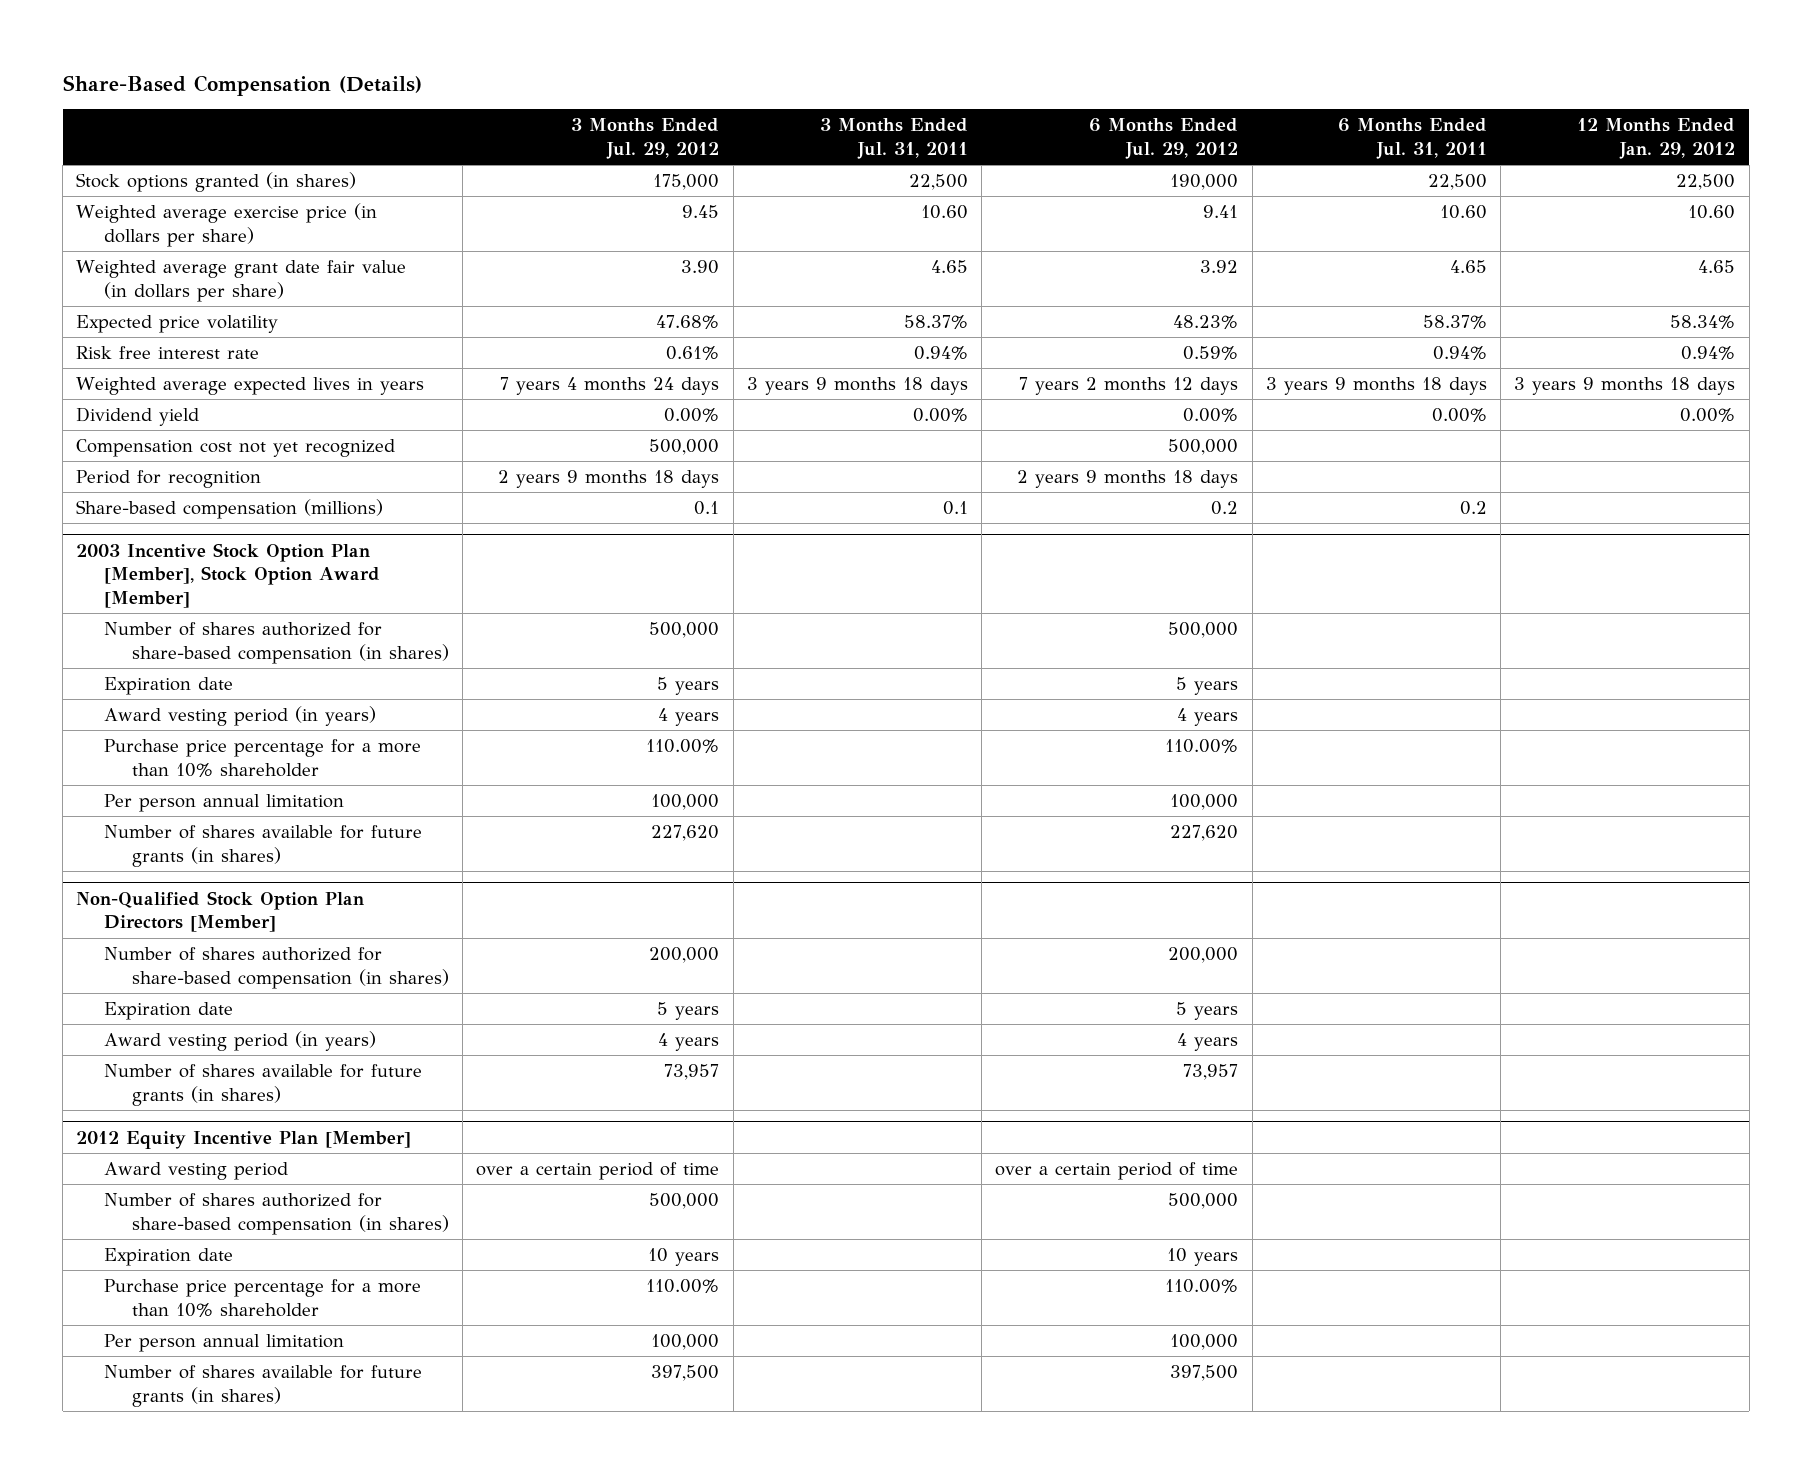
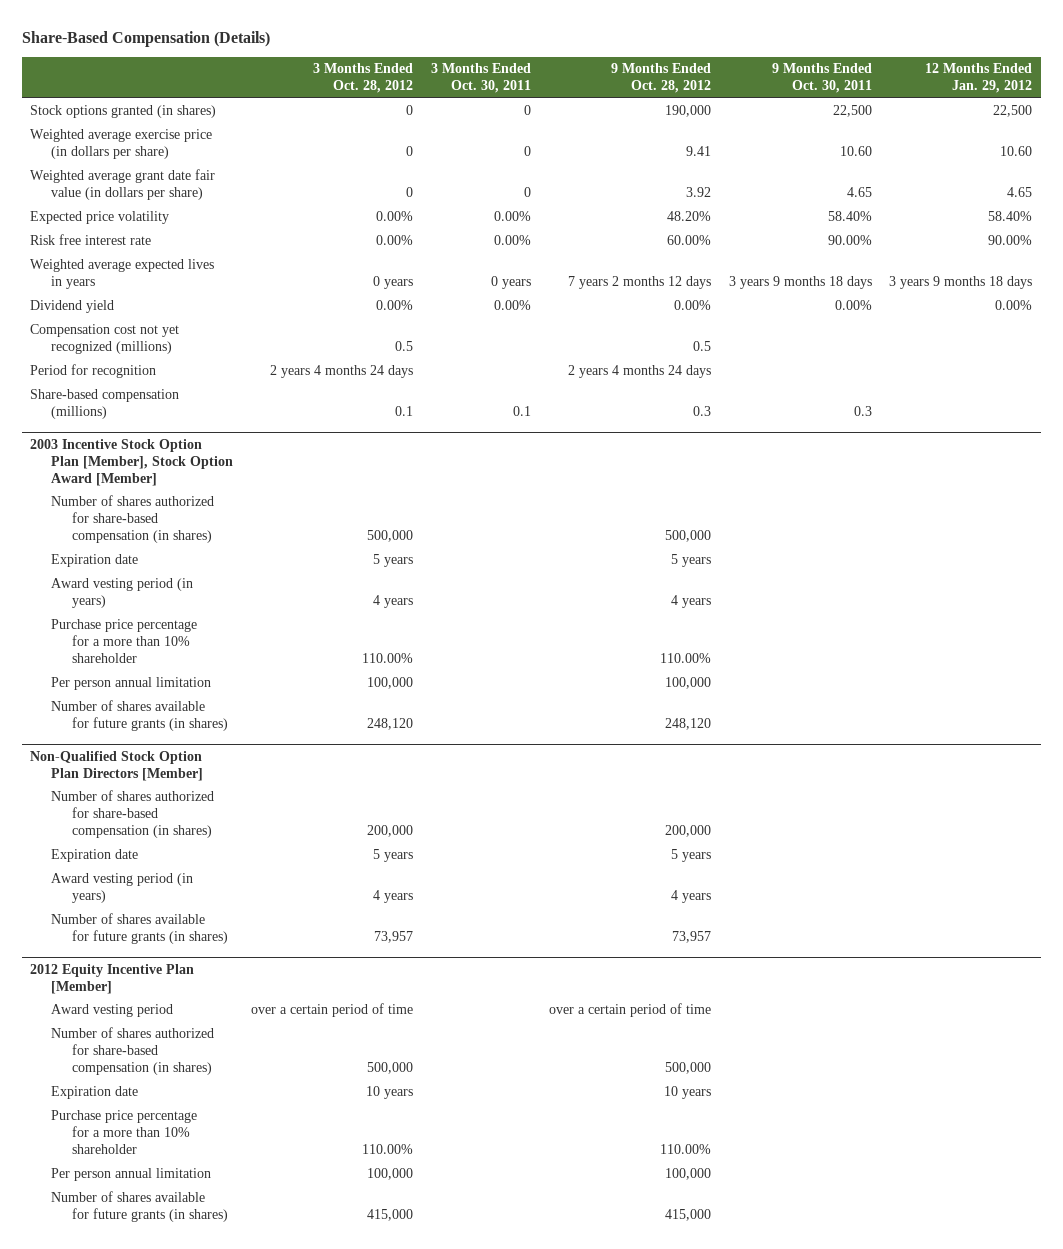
- | 3 Months Ended Jul. 29, 2012 | 3 Months Ended Jul. 31, 2011 | 6 Months Ended Jul. 29, 2012 | 6 Months Ended Jul. 31, 2011 | 12 Months Ended Jan. 29, 2012
+ | 3 Months Ended Oct. 28, 2012 | 3 Months Ended Oct. 30, 2011 | 9 Months Ended Oct. 28, 2012 | 9 Months Ended Oct. 30, 2011 | 12 Months Ended Jan. 29, 2012
- Expected price volatility | 47.68% | 58.37% | 48.23% | 58.37% | 58.34%
- Risk free interest rate | 0.61% | 0.94% | 0.59% | 0.94% | 0.94%
+ Expected price volatility | 0.00% | 0.00% | 48.20% | 58.40% | 58.40%
+ Risk free interest rate | 0.00% | 0.00% | 60.00% | 90.00% | 90.00%
- Compensation cost not yet recognized | 500,000 | | 500,000 | |
+ Compensation cost not yet recognized (millions) | 0.5 | | 0.5 | |

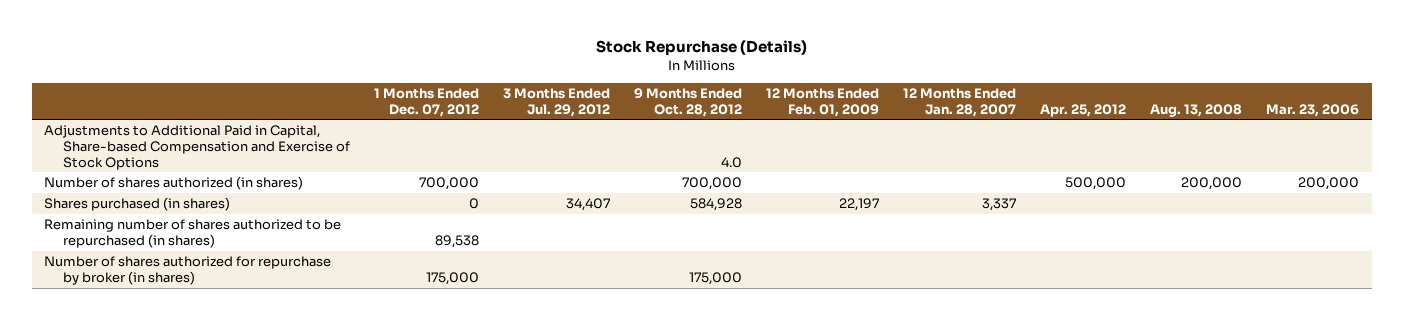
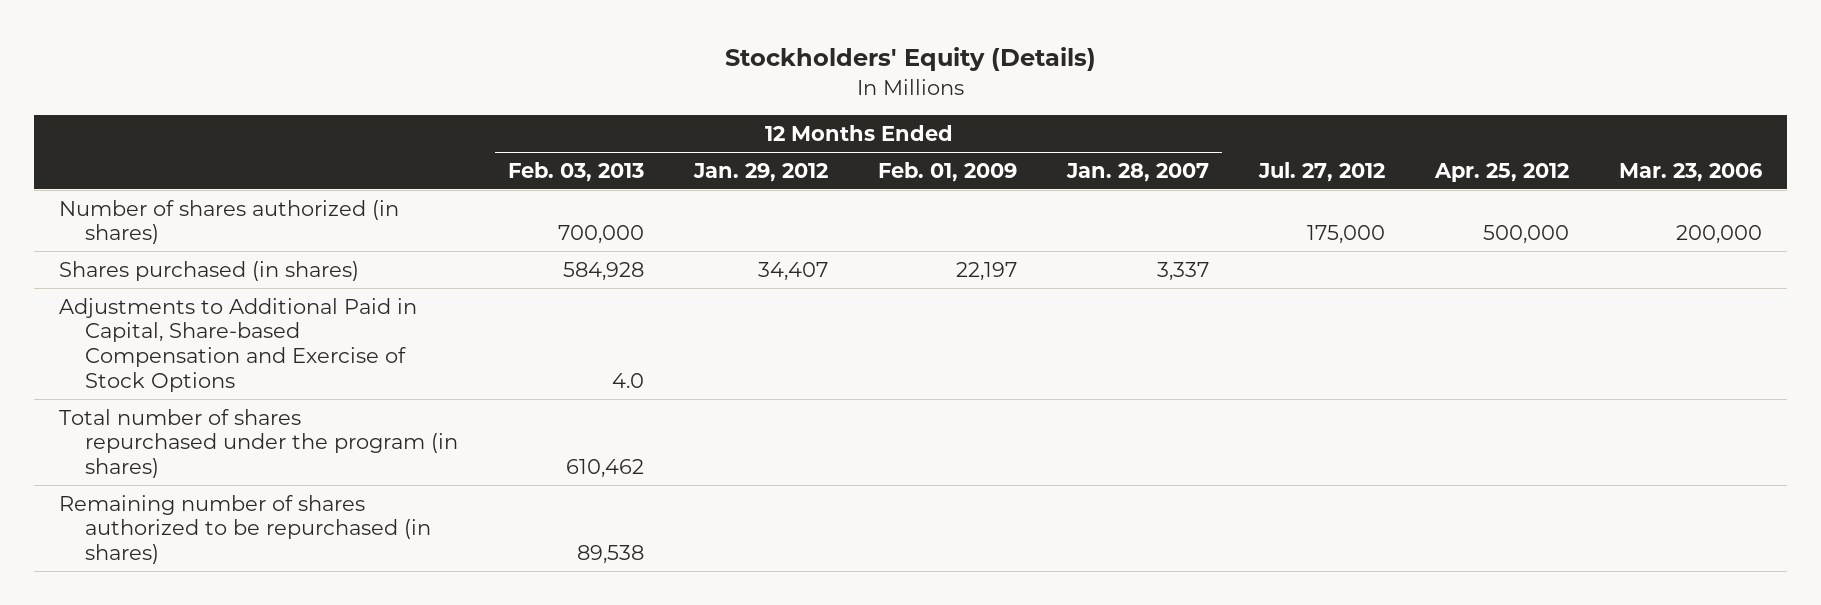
- Stock Repurchase (Details)
+ Stockholders' Equity (Details)
- | 1 Months Ended Dec. 07, 2012 | 3 Months Ended Jul. 29, 2012 | 9 Months Ended Oct. 28, 2012 | 12 Months Ended Feb. 01, 2009 | 12 Months Ended Jan. 28, 2007 | Apr. 25, 2012 | Aug. 13, 2008 | Mar. 23, 2006
+ | 12 Months Ended Feb. 03, 2013 | 12 Months Ended Jan. 29, 2012 | 12 Months Ended Feb. 01, 2009 | 12 Months Ended Jan. 28, 2007 | Jul. 27, 2012 | Apr. 25, 2012 | Mar. 23, 2006
moved down: Adjustments to Additional Paid in Capital, Share-based Compensation and Exercise of Stock Options | 4.0 | | | | | |
+ Total number of shares repurchased under the program (in shares) | 610,462 | | | | | |
- Number of shares authorized for repurchase by broker (in shares) | 175,000 | | 175,000 | | | | |

